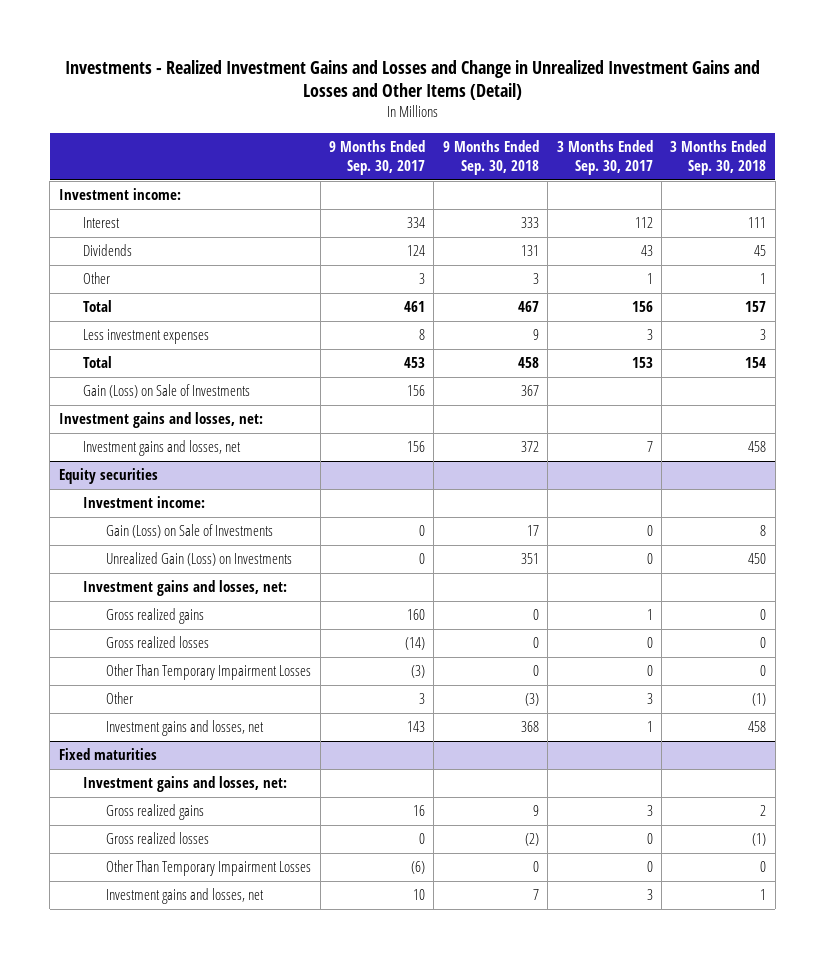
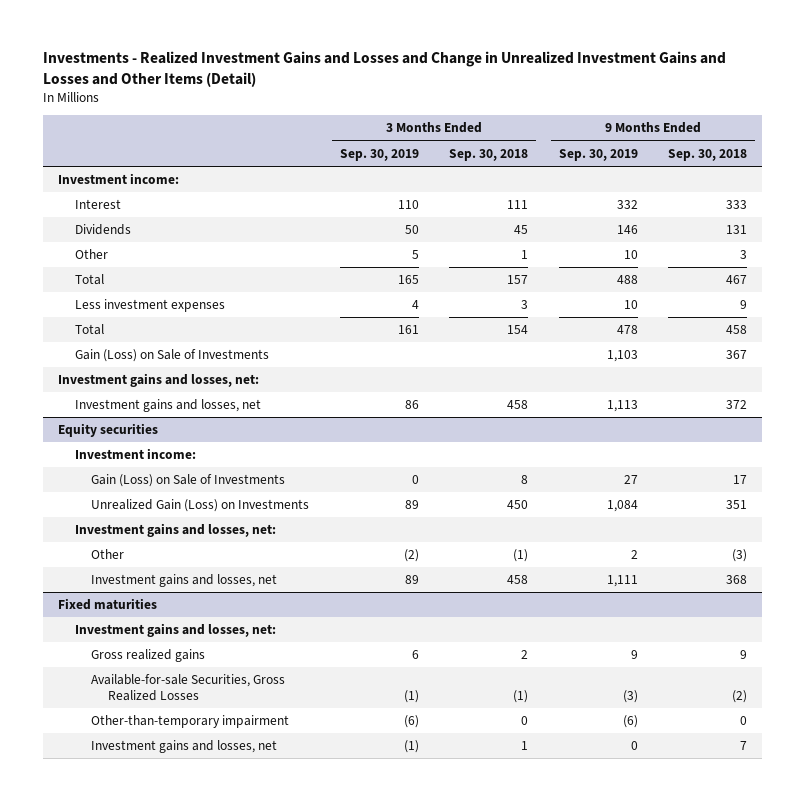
- | 9 Months Ended Sep. 30, 2017 | 9 Months Ended Sep. 30, 2018 | 3 Months Ended Sep. 30, 2017 | 3 Months Ended Sep. 30, 2018
+ | 3 Months Ended Sep. 30, 2019 | 3 Months Ended Sep. 30, 2018 | 9 Months Ended Sep. 30, 2019 | 9 Months Ended Sep. 30, 2018
@ Equity securities
- Gross realized gains | 160 | 0 | 1 | 0
- Gross realized losses | (14) | 0 | 0 | 0
- Other Than Temporary Impairment Losses | (3) | 0 | 0 | 0
@ Fixed maturities
- Gross realized losses | 0 | (2) | 0 | (1)
- Other Than Temporary Impairment Losses | (6) | 0 | 0 | 0
+ Available-for-sale Securities, Gross Realized Losses | (1) | (1) | (3) | (2)
+ Other-than-temporary impairment | (6) | 0 | (6) | 0

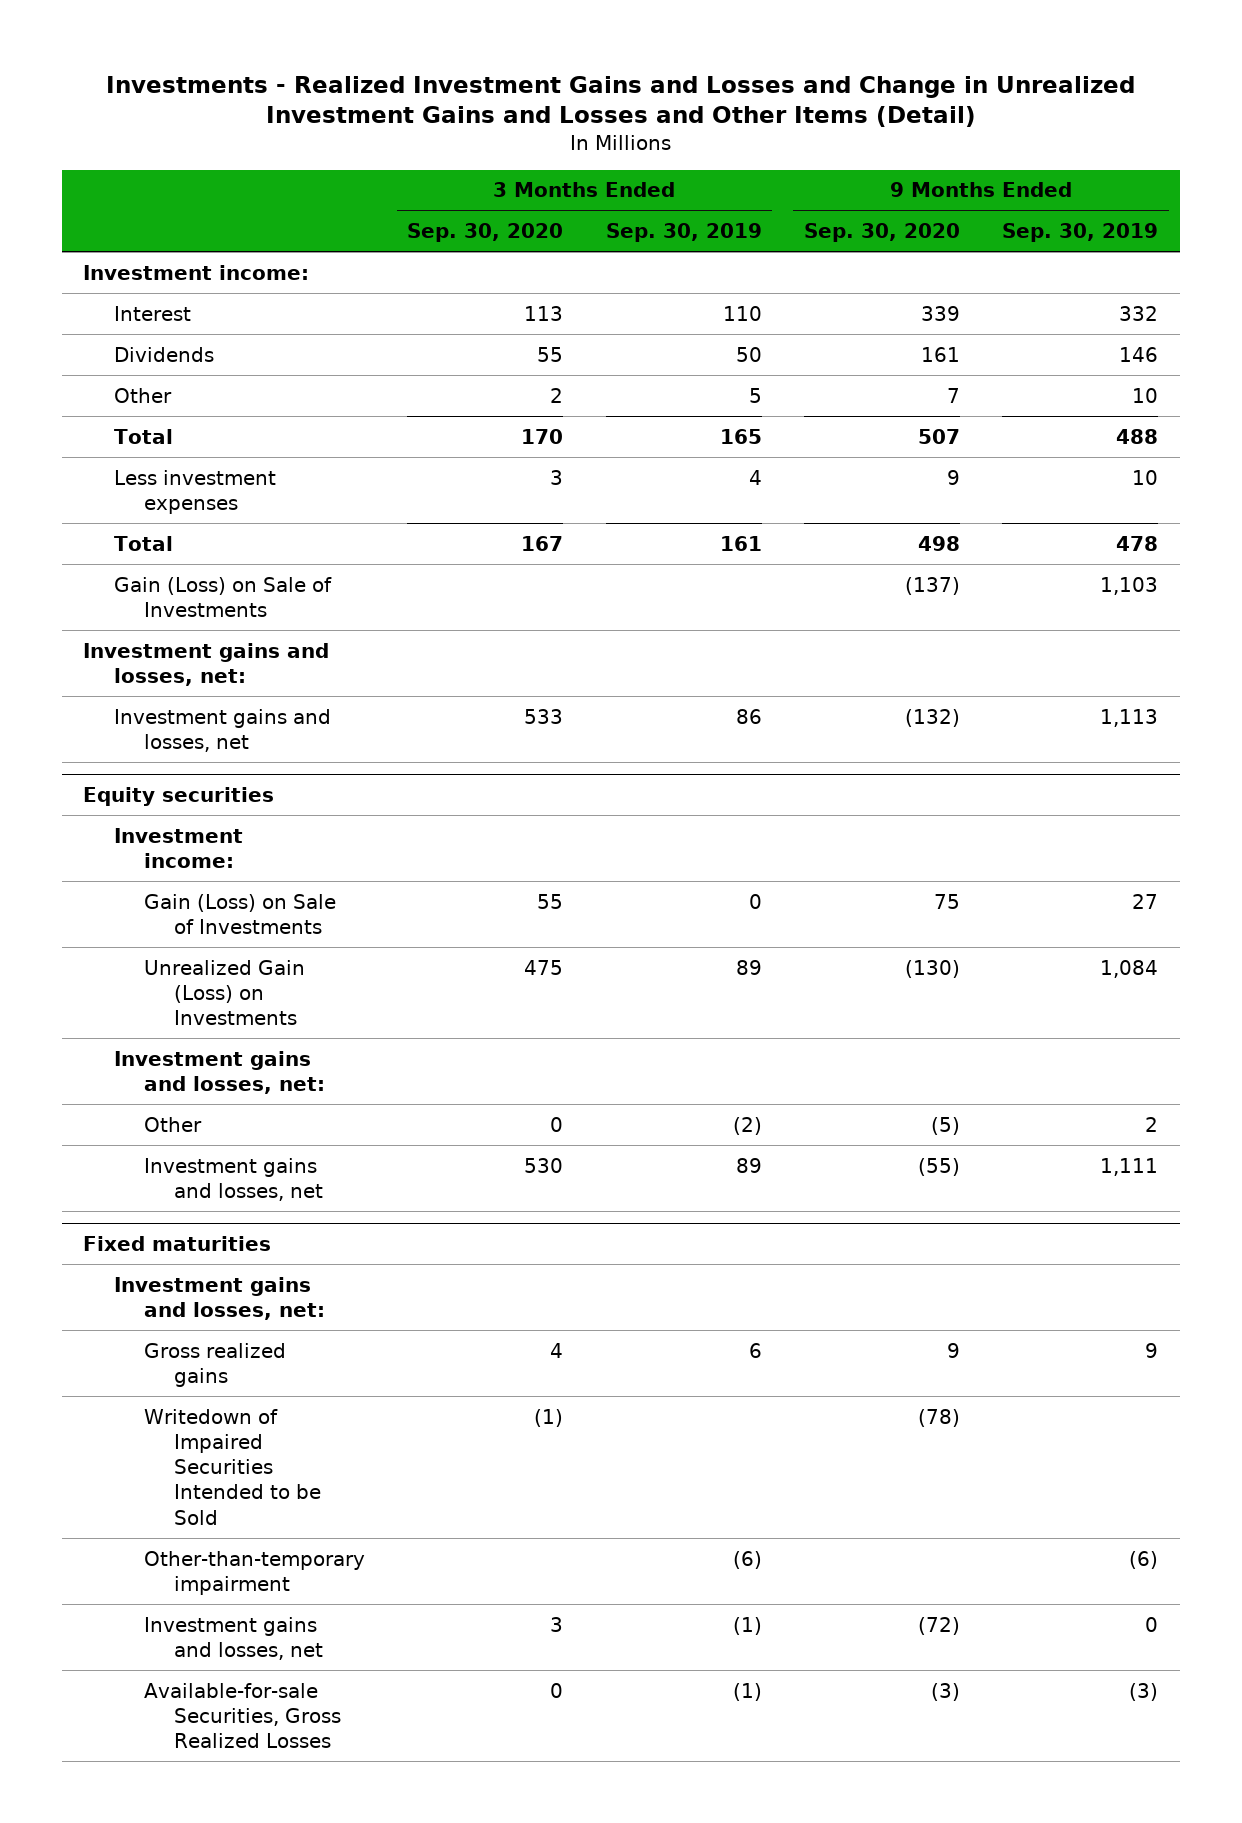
- | 3 Months Ended Sep. 30, 2019 | 3 Months Ended Sep. 30, 2018 | 9 Months Ended Sep. 30, 2019 | 9 Months Ended Sep. 30, 2018
+ | 3 Months Ended Sep. 30, 2020 | 3 Months Ended Sep. 30, 2019 | 9 Months Ended Sep. 30, 2020 | 9 Months Ended Sep. 30, 2019
@ Fixed maturities
+ Writedown of Impaired Securities Intended to be Sold | (1) | | (78) |
moved down: Available-for-sale Securities, Gross Realized Losses | 0 | (1) | (3) | (3)

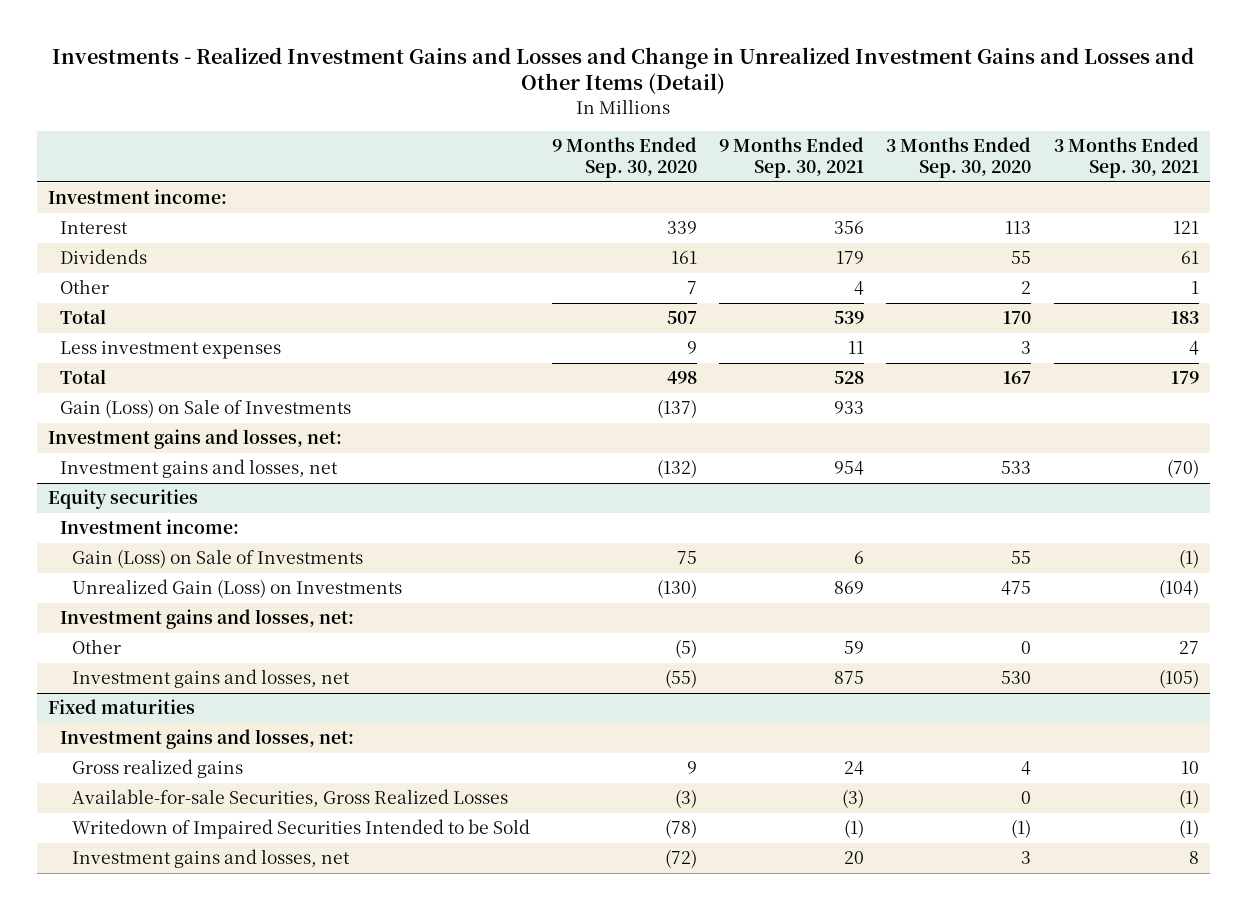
- | 3 Months Ended Sep. 30, 2020 | 3 Months Ended Sep. 30, 2019 | 9 Months Ended Sep. 30, 2020 | 9 Months Ended Sep. 30, 2019
+ | 9 Months Ended Sep. 30, 2020 | 9 Months Ended Sep. 30, 2021 | 3 Months Ended Sep. 30, 2020 | 3 Months Ended Sep. 30, 2021
@ Fixed maturities
moved up: Available-for-sale Securities, Gross Realized Losses | (3) | (3) | 0 | (1)
- Other-than-temporary impairment | | (6) | | (6)

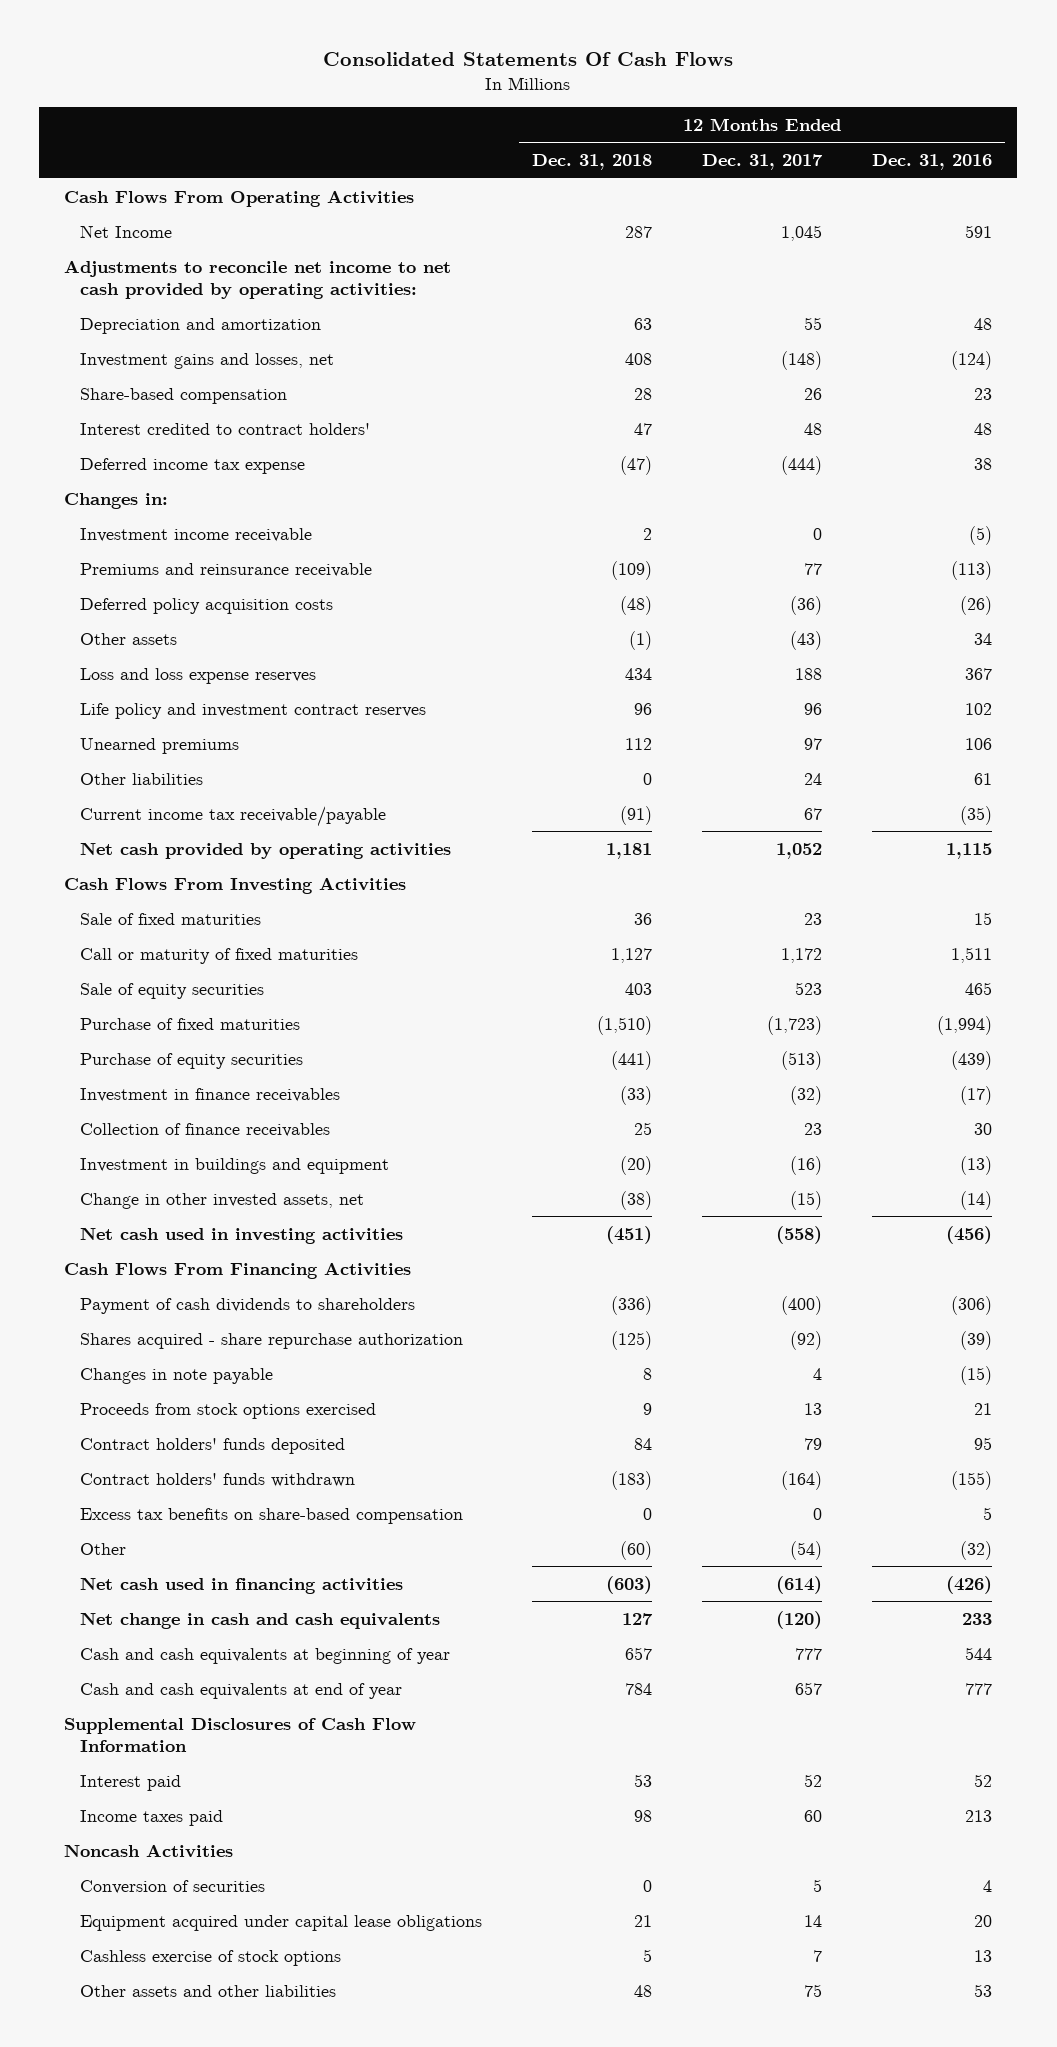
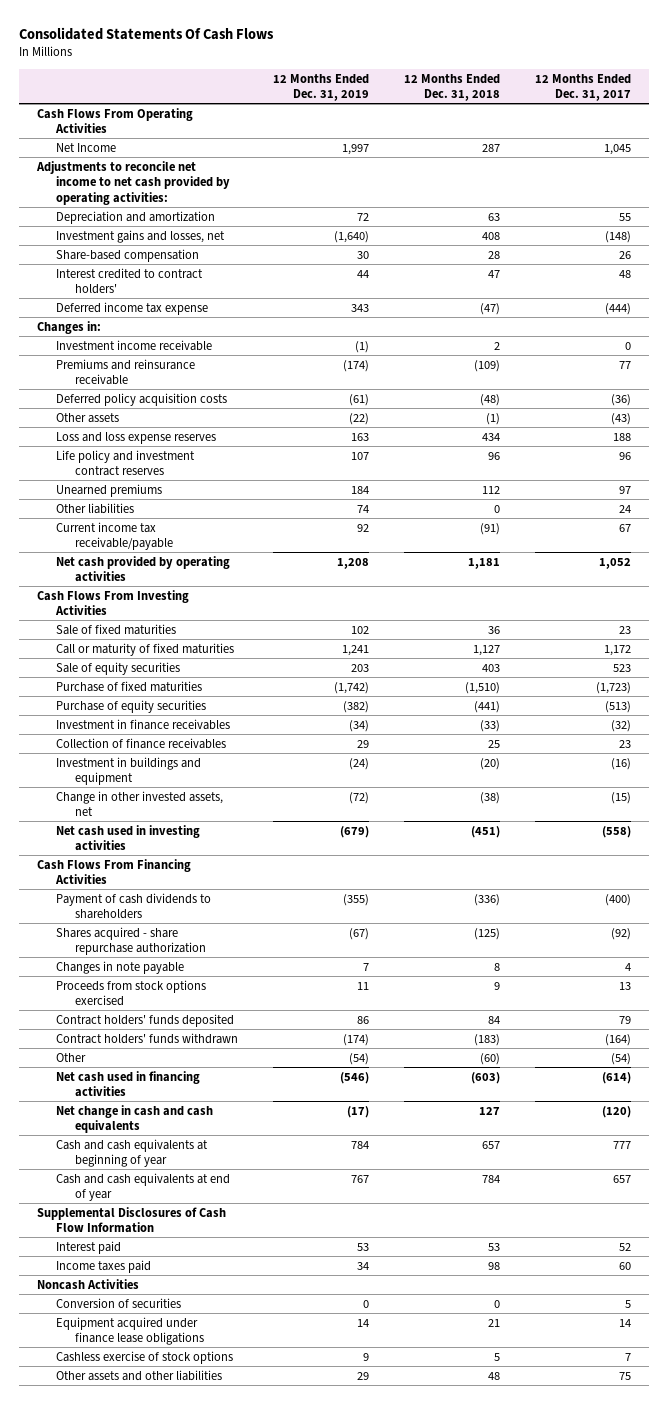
- | 12 Months Ended Dec. 31, 2018 | 12 Months Ended Dec. 31, 2017 | 12 Months Ended Dec. 31, 2016
+ | 12 Months Ended Dec. 31, 2019 | 12 Months Ended Dec. 31, 2018 | 12 Months Ended Dec. 31, 2017
- Excess tax benefits on share-based compensation | 0 | 0 | 5
- Equipment acquired under capital lease obligations | 21 | 14 | 20
+ Equipment acquired under finance lease obligations | 14 | 21 | 14

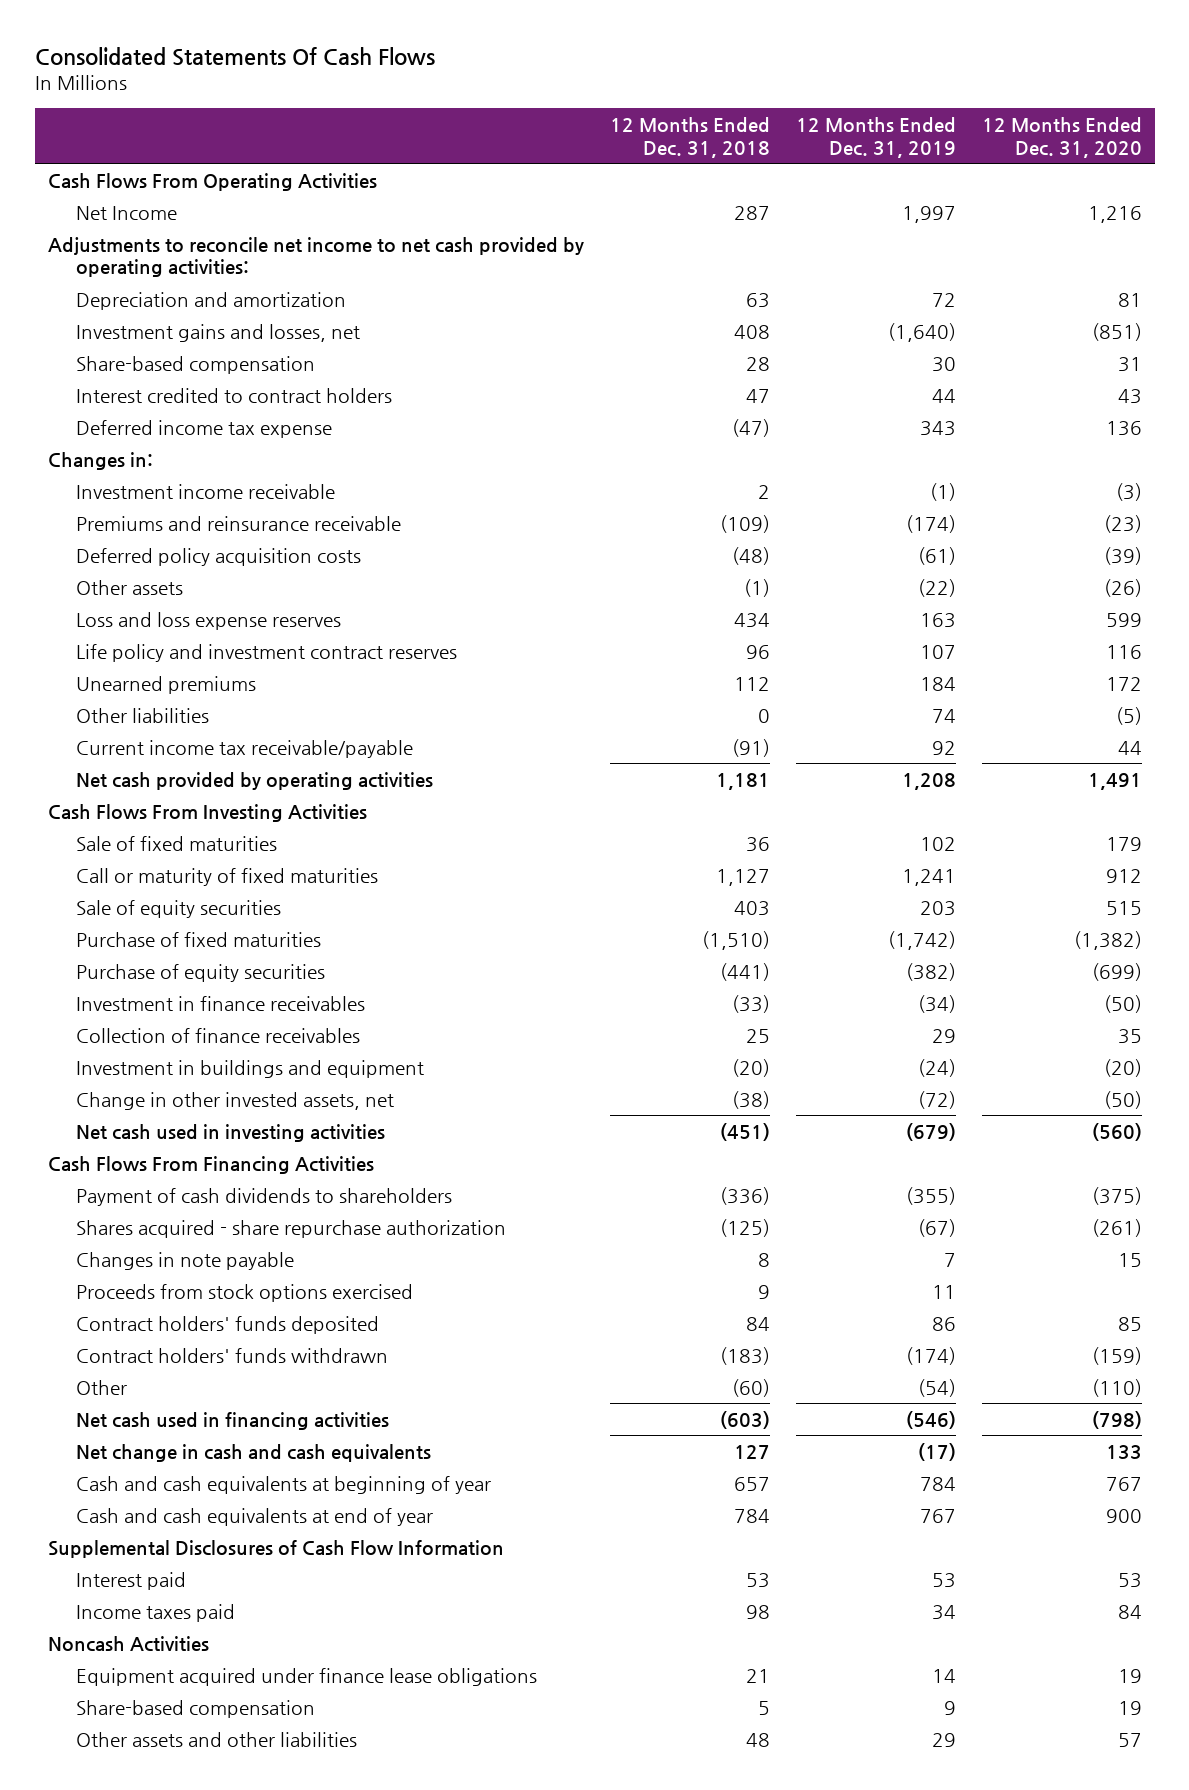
- | 12 Months Ended Dec. 31, 2019 | 12 Months Ended Dec. 31, 2018 | 12 Months Ended Dec. 31, 2017
+ | 12 Months Ended Dec. 31, 2018 | 12 Months Ended Dec. 31, 2019 | 12 Months Ended Dec. 31, 2020
- Interest credited to contract holders' | 44 | 47 | 48
+ Interest credited to contract holders | 47 | 44 | 43
- Conversion of securities | 0 | 0 | 5
- Cashless exercise of stock options | 9 | 5 | 7
+ Share-based compensation | 5 | 9 | 19

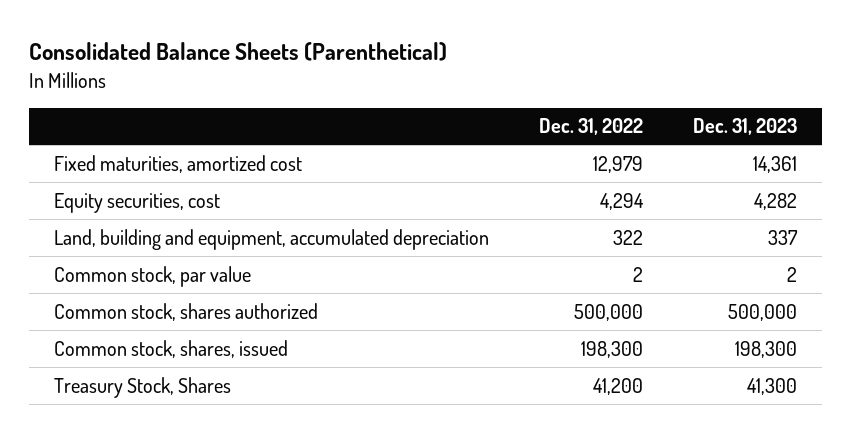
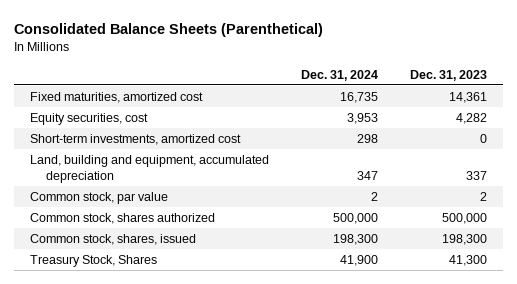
- | Dec. 31, 2022 | Dec. 31, 2023
+ | Dec. 31, 2024 | Dec. 31, 2023
+ Short-term investments, amortized cost | 298 | 0

